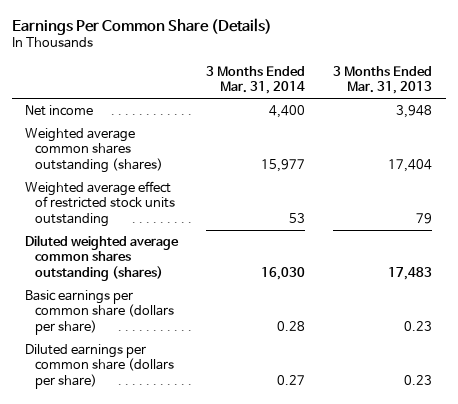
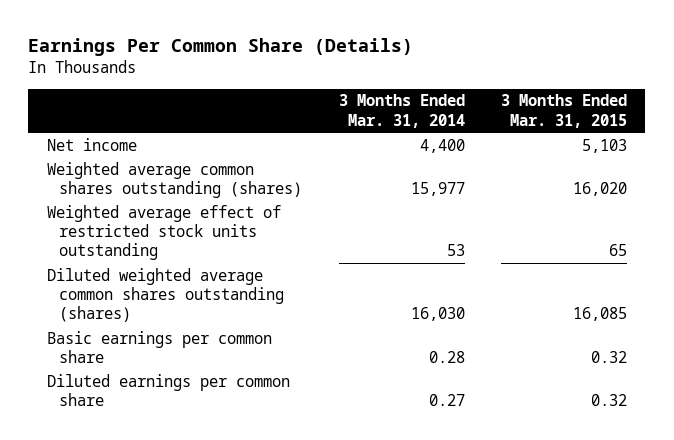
- | 3 Months Ended Mar. 31, 2014 | 3 Months Ended Mar. 31, 2013
+ | 3 Months Ended Mar. 31, 2014 | 3 Months Ended Mar. 31, 2015
- Basic earnings per common share (dollars per share) | 0.28 | 0.23
- Diluted earnings per common share (dollars per share) | 0.27 | 0.23
+ Basic earnings per common share | 0.28 | 0.32
+ Diluted earnings per common share | 0.27 | 0.32

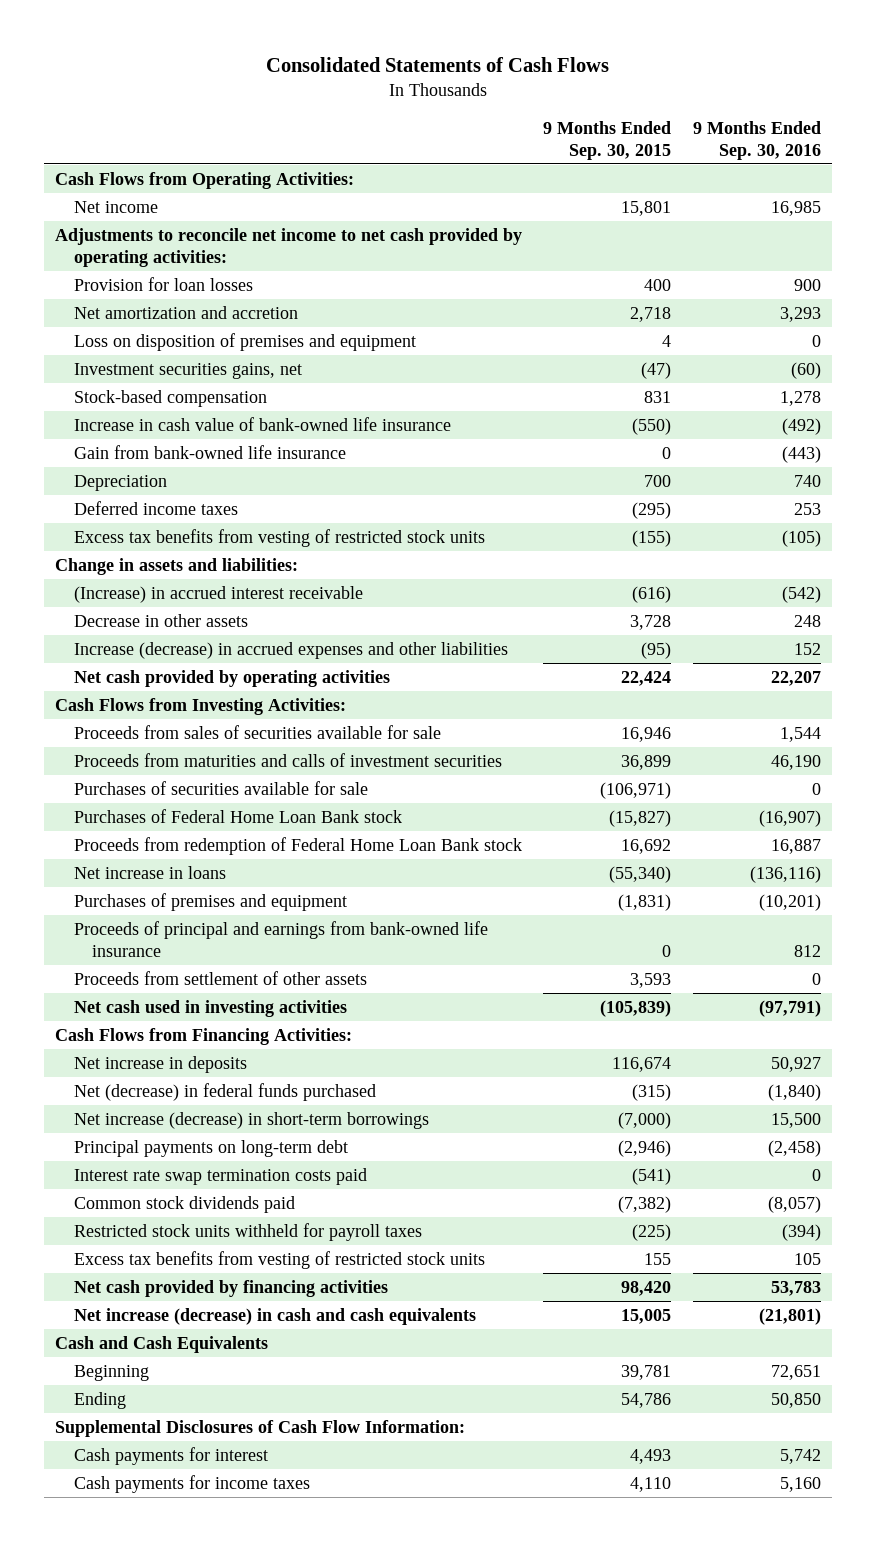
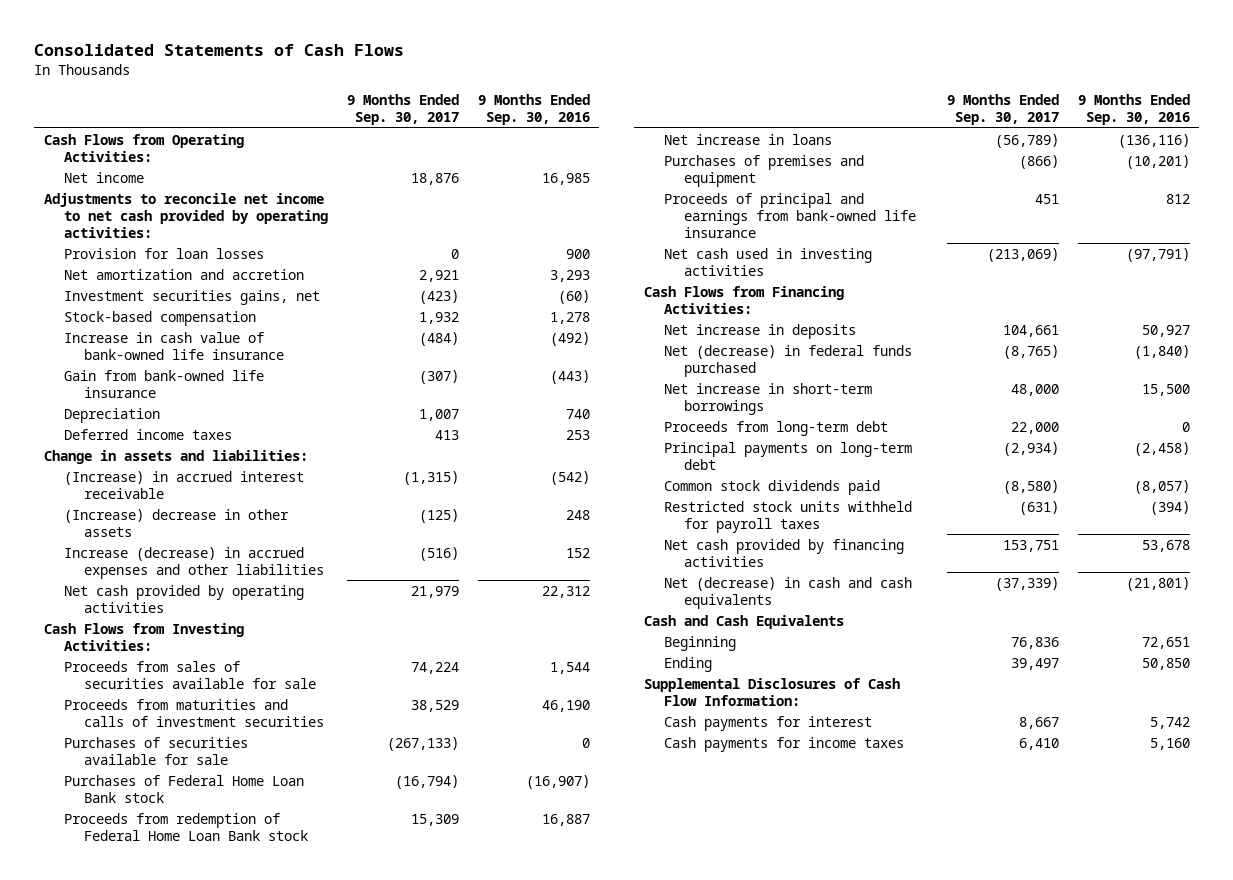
- | 9 Months Ended Sep. 30, 2015 | 9 Months Ended Sep. 30, 2016
+ | 9 Months Ended Sep. 30, 2017 | 9 Months Ended Sep. 30, 2016
- Loss on disposition of premises and equipment | 4 | 0
- Excess tax benefits from vesting of restricted stock units | (155) | (105)
- Decrease in other assets | 3,728 | 248
+ (Increase) decrease in other assets | (125) | 248
- Net cash provided by operating activities | 22,424 | 22,207
+ Net cash provided by operating activities | 21,979 | 22,312
- Proceeds from settlement of other assets | 3,593 | 0
- Net increase (decrease) in short-term borrowings | (7,000) | 15,500
+ Net increase in short-term borrowings | 48,000 | 15,500
+ Proceeds from long-term debt | 22,000 | 0
- Interest rate swap termination costs paid | (541) | 0
- Excess tax benefits from vesting of restricted stock units | 155 | 105
- Net cash provided by financing activities | 98,420 | 53,783
- Net increase (decrease) in cash and cash equivalents | 15,005 | (21,801)
+ Net cash provided by financing activities | 153,751 | 53,678
+ Net (decrease) in cash and cash equivalents | (37,339) | (21,801)

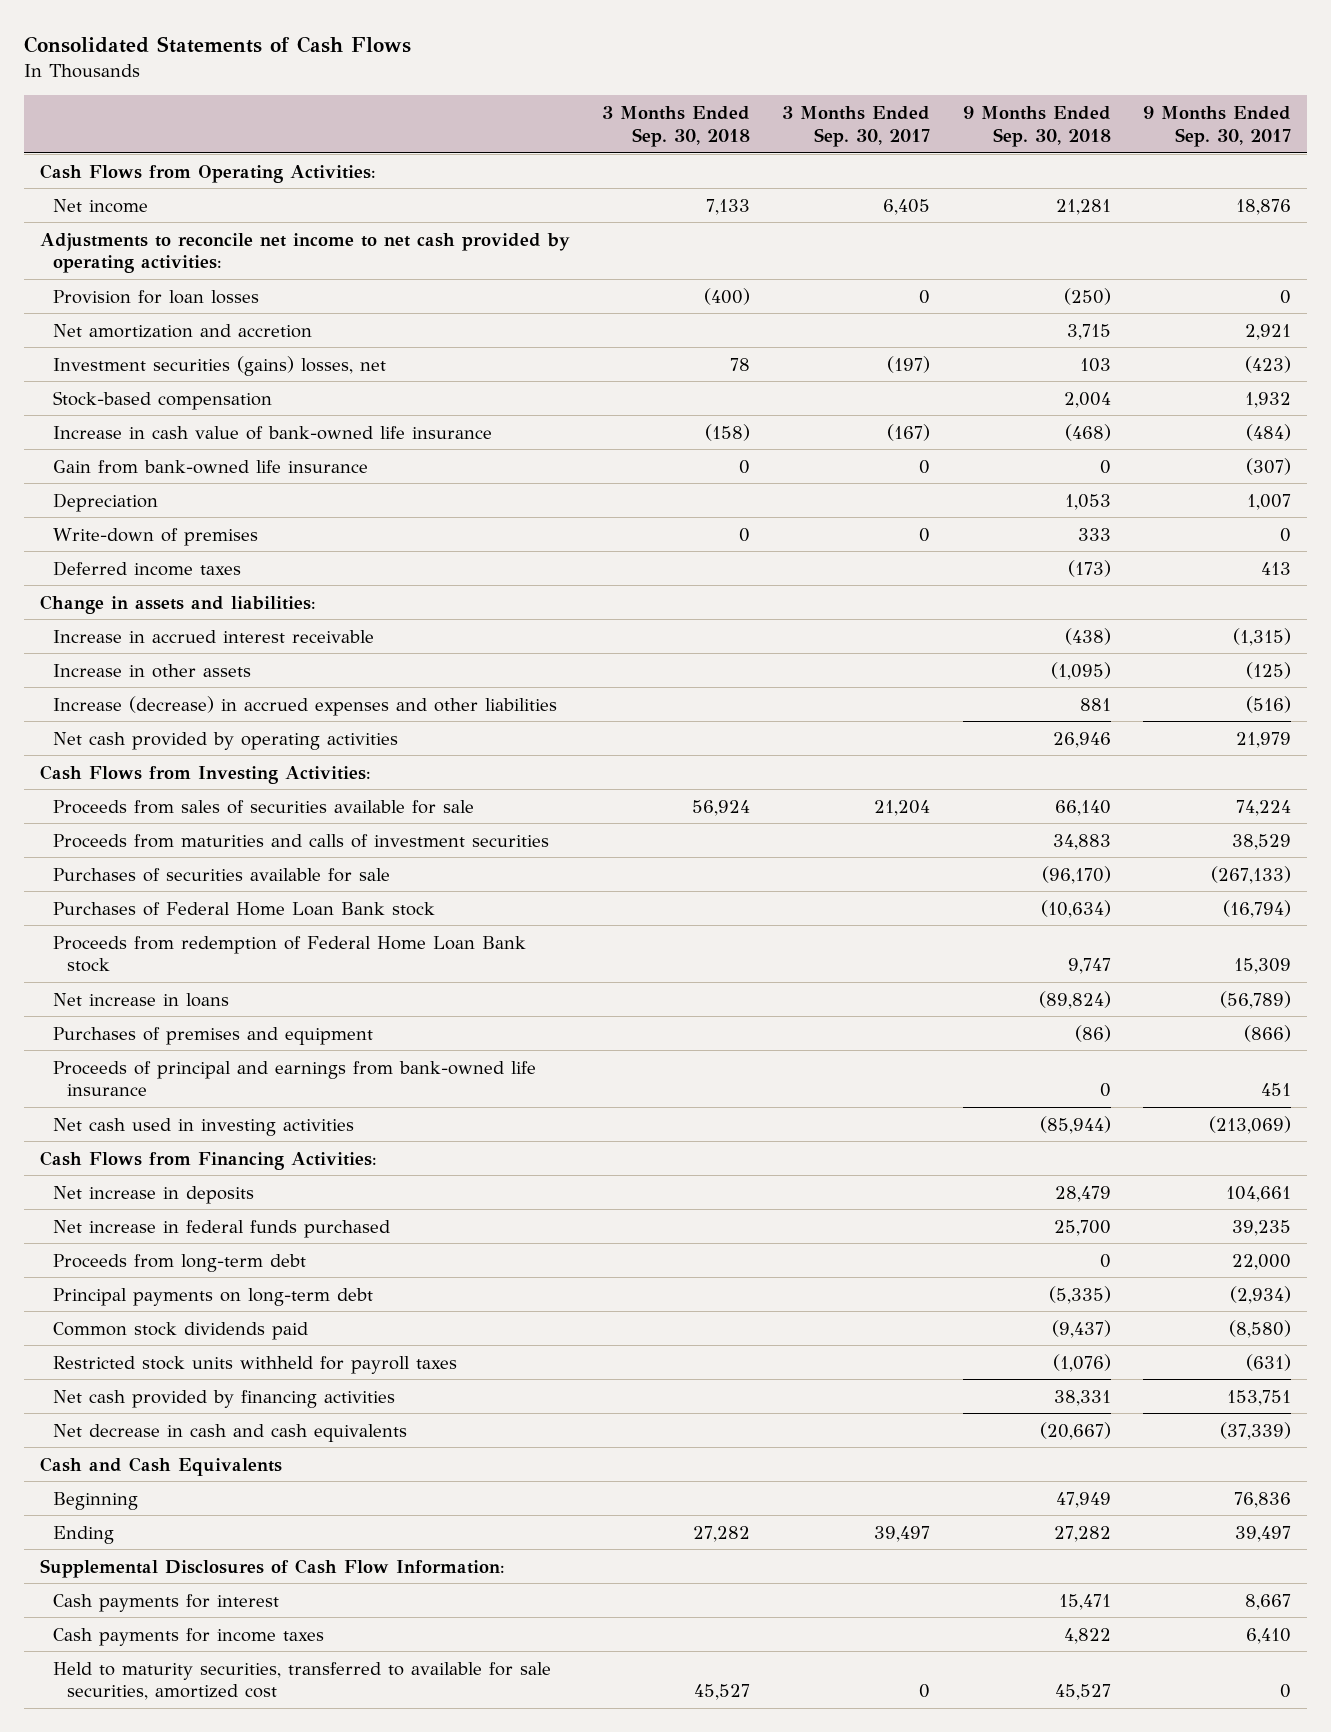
- | 9 Months Ended Sep. 30, 2017 | 9 Months Ended Sep. 30, 2016
+ | 3 Months Ended Sep. 30, 2018 | 3 Months Ended Sep. 30, 2017 | 9 Months Ended Sep. 30, 2018 | 9 Months Ended Sep. 30, 2017
- Investment securities gains, net | (423) | (60)
+ Investment securities (gains) losses, net | 78 | (197) | 103 | (423)
+ Write-down of premises | 0 | 0 | 333 | 0
- (Increase) in accrued interest receivable | (1,315) | (542)
- (Increase) decrease in other assets | (125) | 248
+ Increase in accrued interest receivable | | | (438) | (1,315)
+ Increase in other assets | | | (1,095) | (125)
- Net (decrease) in federal funds purchased | (8,765) | (1,840)
- Net increase in short-term borrowings | 48,000 | 15,500
+ Net increase in federal funds purchased | | | 25,700 | 39,235
- Net (decrease) in cash and cash equivalents | (37,339) | (21,801)
+ Net decrease in cash and cash equivalents | | | (20,667) | (37,339)
+ Held to maturity securities, transferred to available for sale securities, amortized cost | 45,527 | 0 | 45,527 | 0

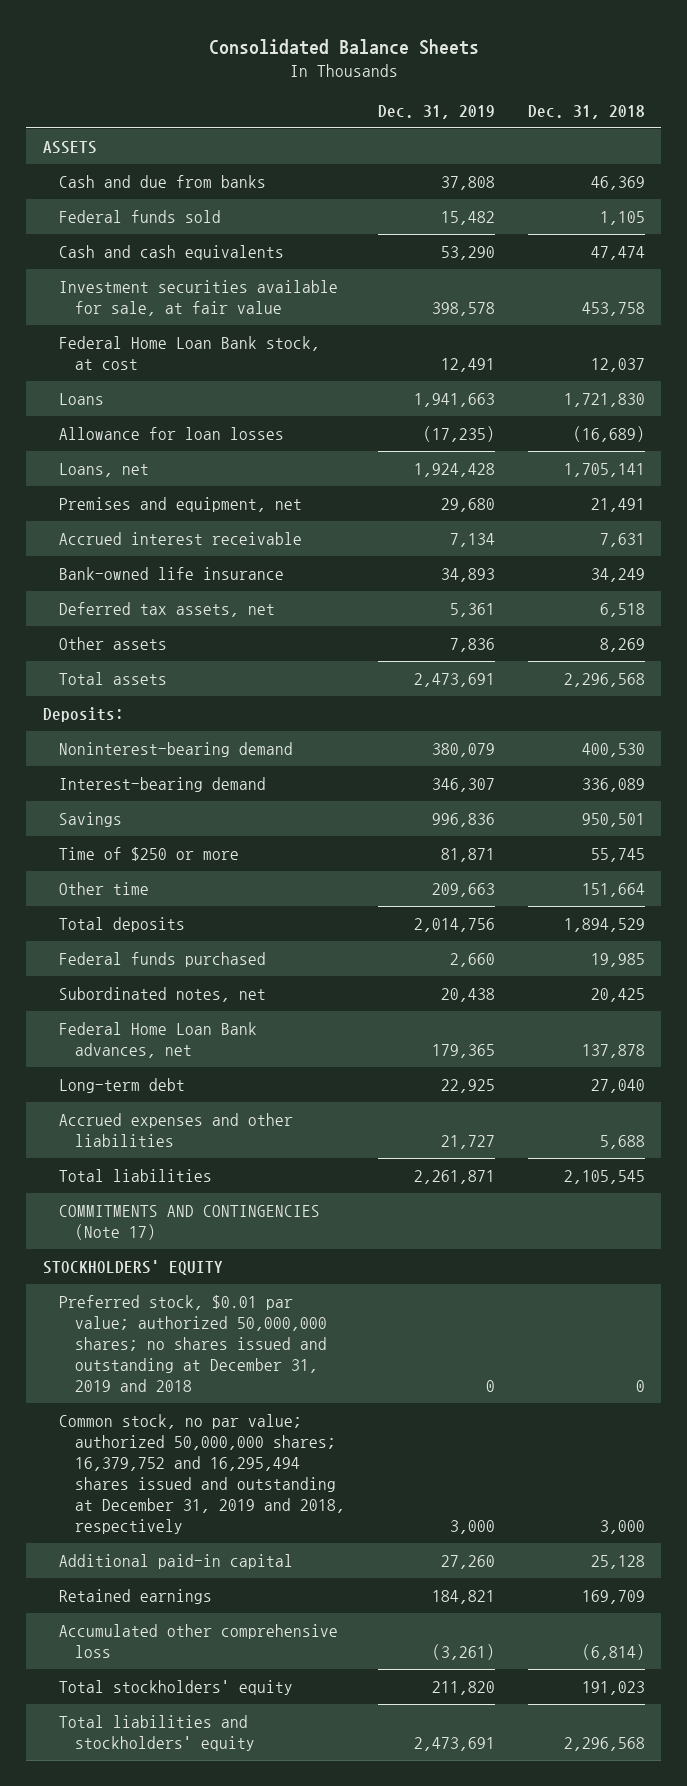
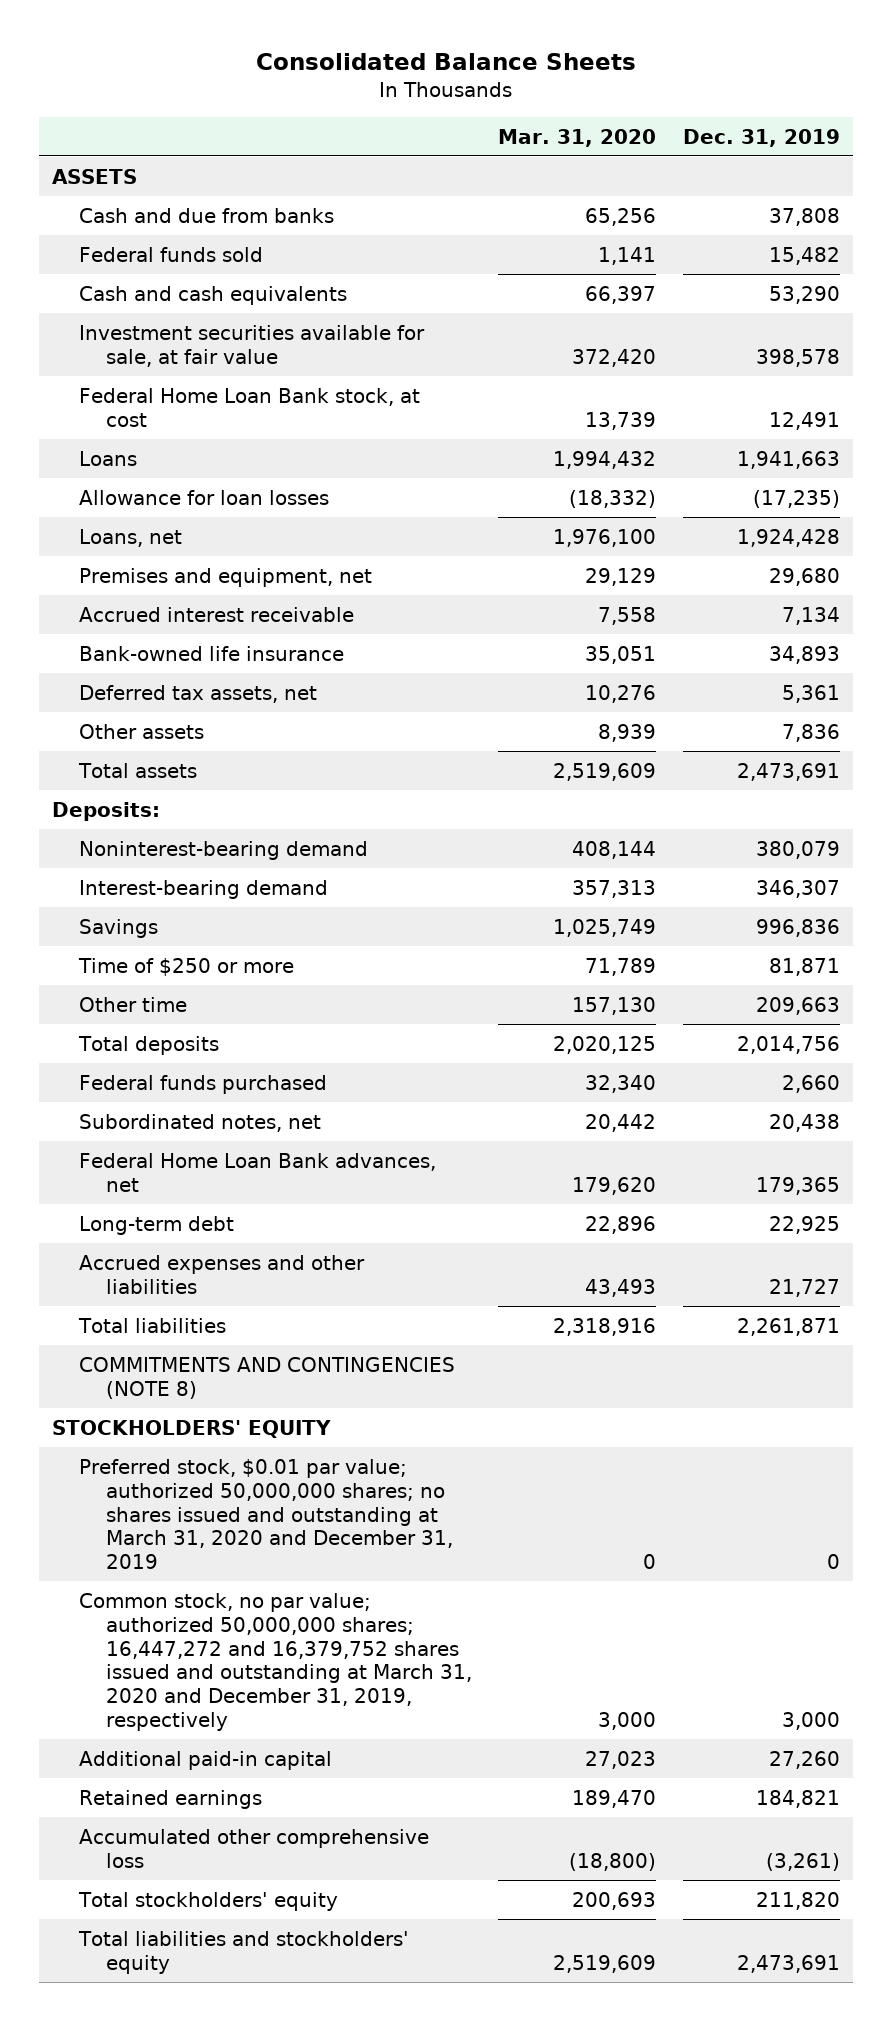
- | Dec. 31, 2019 | Dec. 31, 2018
+ | Mar. 31, 2020 | Dec. 31, 2019
- COMMITMENTS AND CONTINGENCIES (Note 17)
+ COMMITMENTS AND CONTINGENCIES (NOTE 8)
- Preferred stock, $0.01 par value; authorized 50,000,000 shares; no shares issued and outstanding at December 31, 2019 and 2018 | 0 | 0
- Common stock, no par value; authorized 50,000,000 shares; 16,379,752 and 16,295,494 shares issued and outstanding at December 31, 2019 and 2018, respectively | 3,000 | 3,000
+ Preferred stock, $0.01 par value; authorized 50,000,000 shares; no shares issued and outstanding at March 31, 2020 and December 31, 2019 | 0 | 0
+ Common stock, no par value; authorized 50,000,000 shares; 16,447,272 and 16,379,752 shares issued and outstanding at March 31, 2020 and December 31, 2019, respectively | 3,000 | 3,000

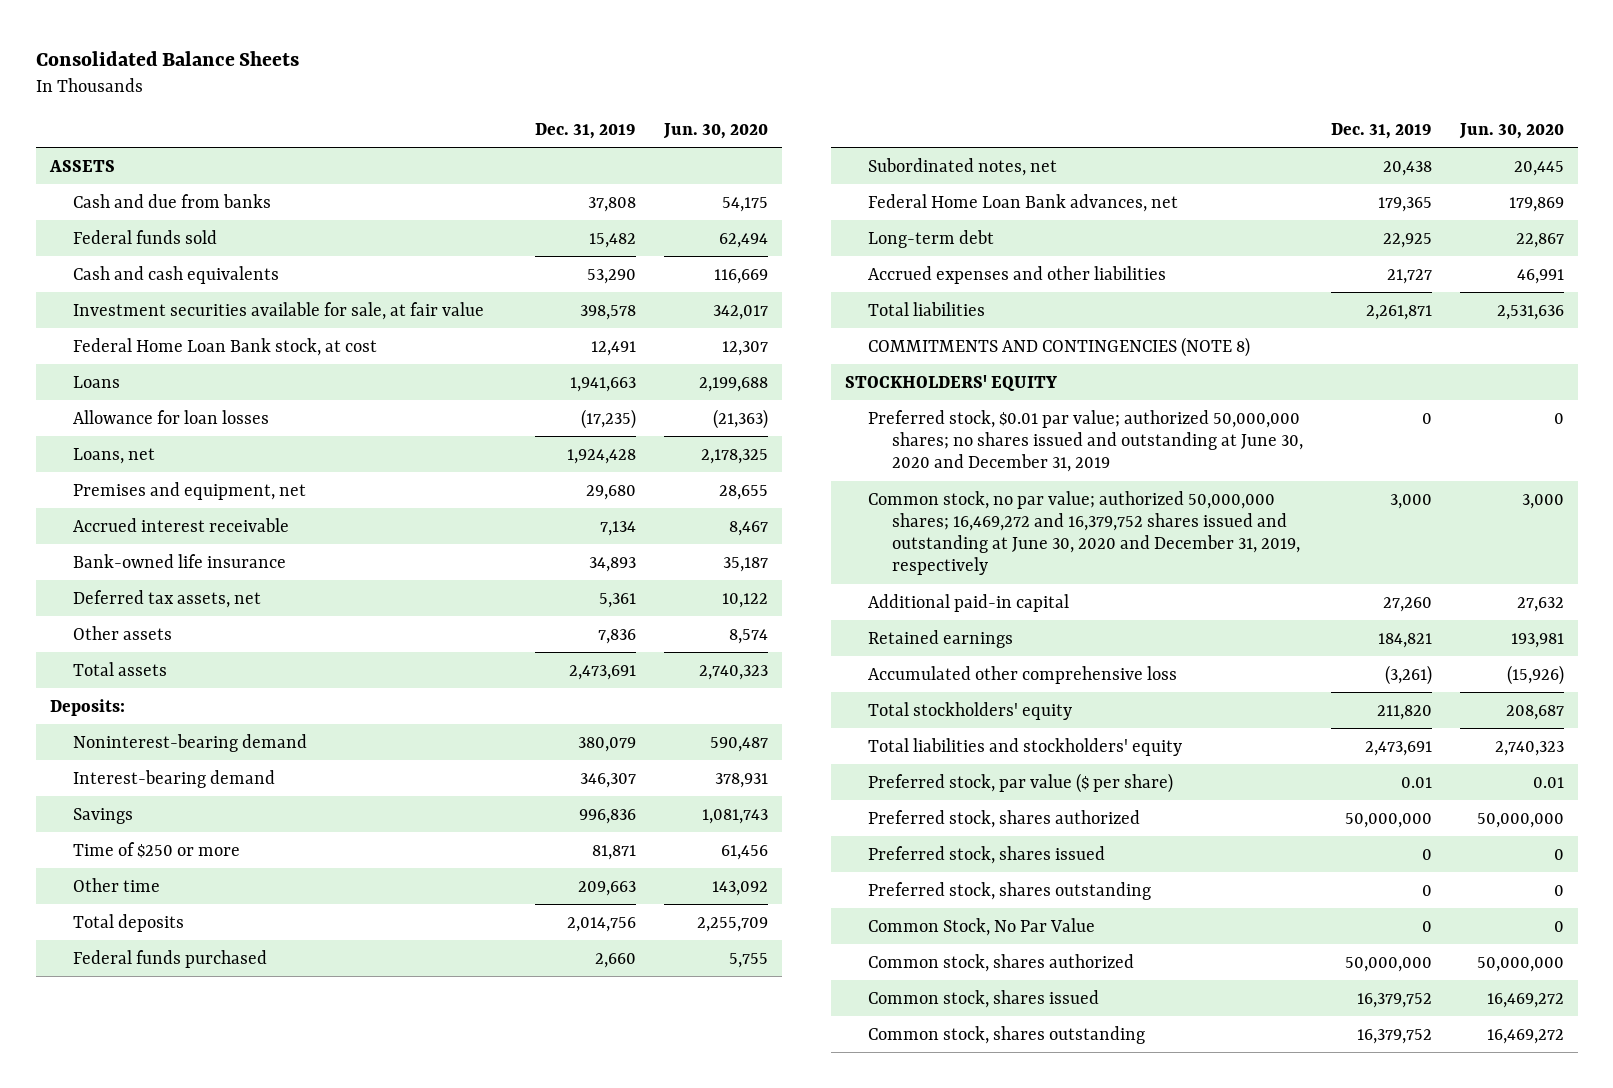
- | Mar. 31, 2020 | Dec. 31, 2019
+ | Dec. 31, 2019 | Jun. 30, 2020
- Preferred stock, $0.01 par value; authorized 50,000,000 shares; no shares issued and outstanding at March 31, 2020 and December 31, 2019 | 0 | 0
- Common stock, no par value; authorized 50,000,000 shares; 16,447,272 and 16,379,752 shares issued and outstanding at March 31, 2020 and December 31, 2019, respectively | 3,000 | 3,000
+ Preferred stock, $0.01 par value; authorized 50,000,000 shares; no shares issued and outstanding at June 30, 2020 and December 31, 2019 | 0 | 0
+ Common stock, no par value; authorized 50,000,000 shares; 16,469,272 and 16,379,752 shares issued and outstanding at June 30, 2020 and December 31, 2019, respectively | 3,000 | 3,000
+ Preferred stock, par value ($ per share) | 0.01 | 0.01
+ Preferred stock, shares authorized | 50,000,000 | 50,000,000
+ Preferred stock, shares issued | 0 | 0
+ Preferred stock, shares outstanding | 0 | 0
+ Common Stock, No Par Value | 0 | 0
+ Common stock, shares authorized | 50,000,000 | 50,000,000
+ Common stock, shares issued | 16,379,752 | 16,469,272
+ Common stock, shares outstanding | 16,379,752 | 16,469,272

